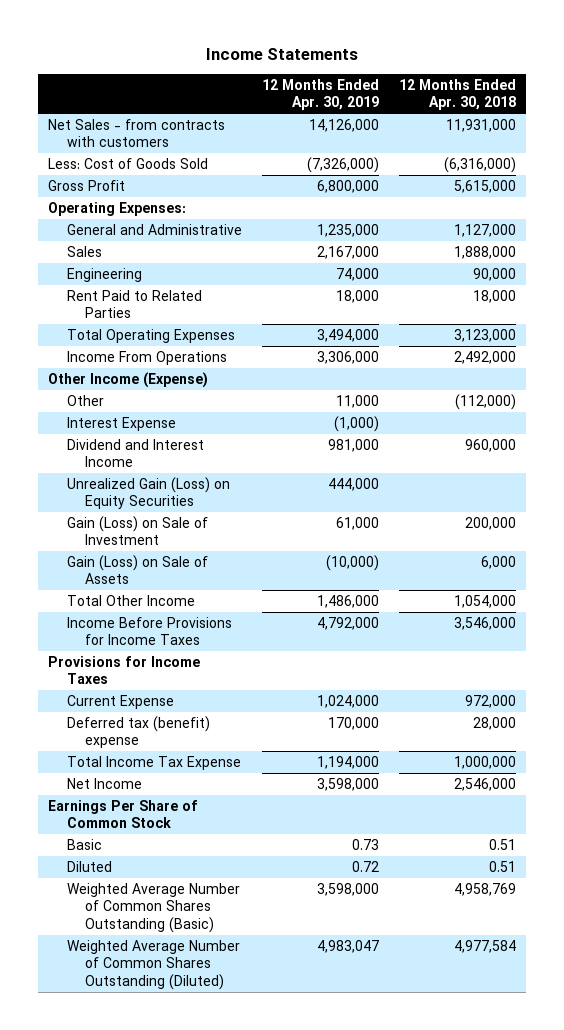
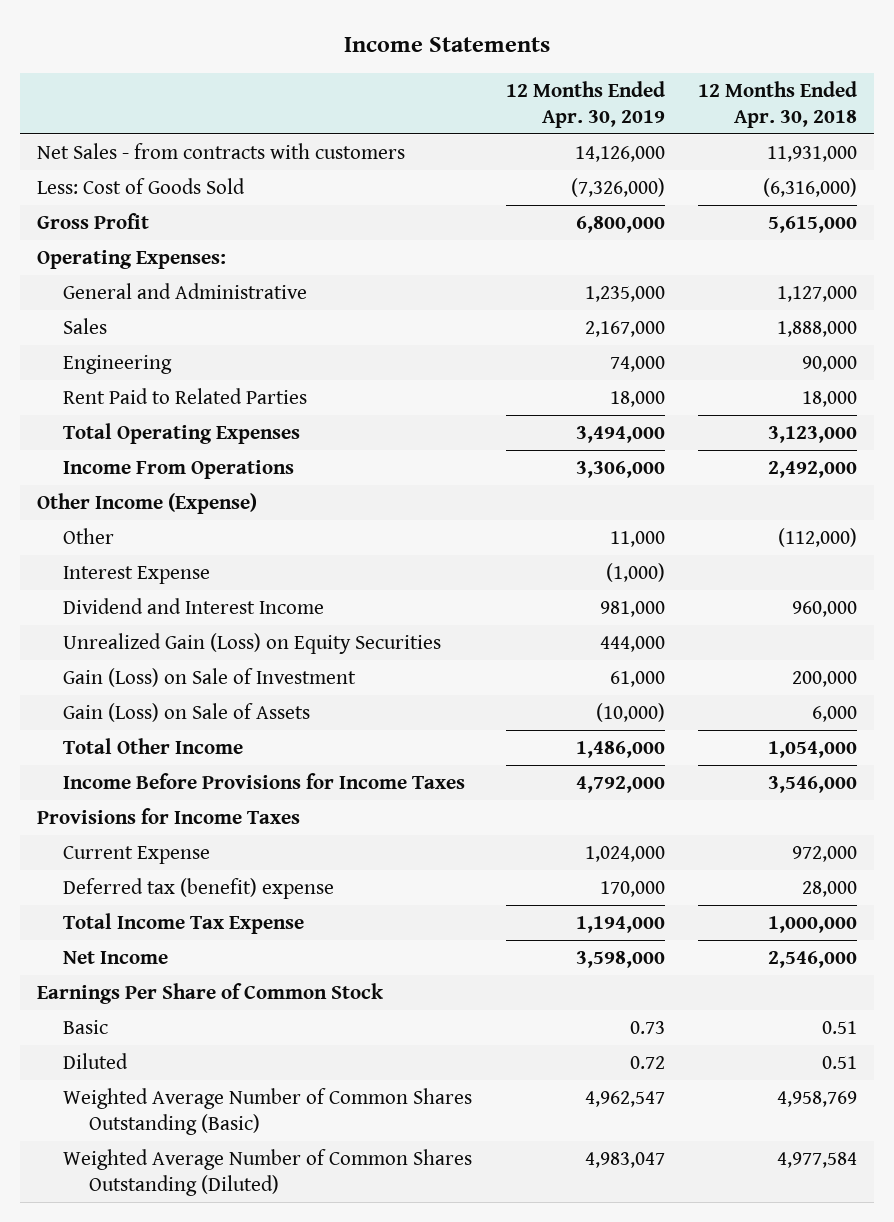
- Weighted Average Number of Common Shares Outstanding (Basic) | 3,598,000 | 4,958,769
+ Weighted Average Number of Common Shares Outstanding (Basic) | 4,962,547 | 4,958,769

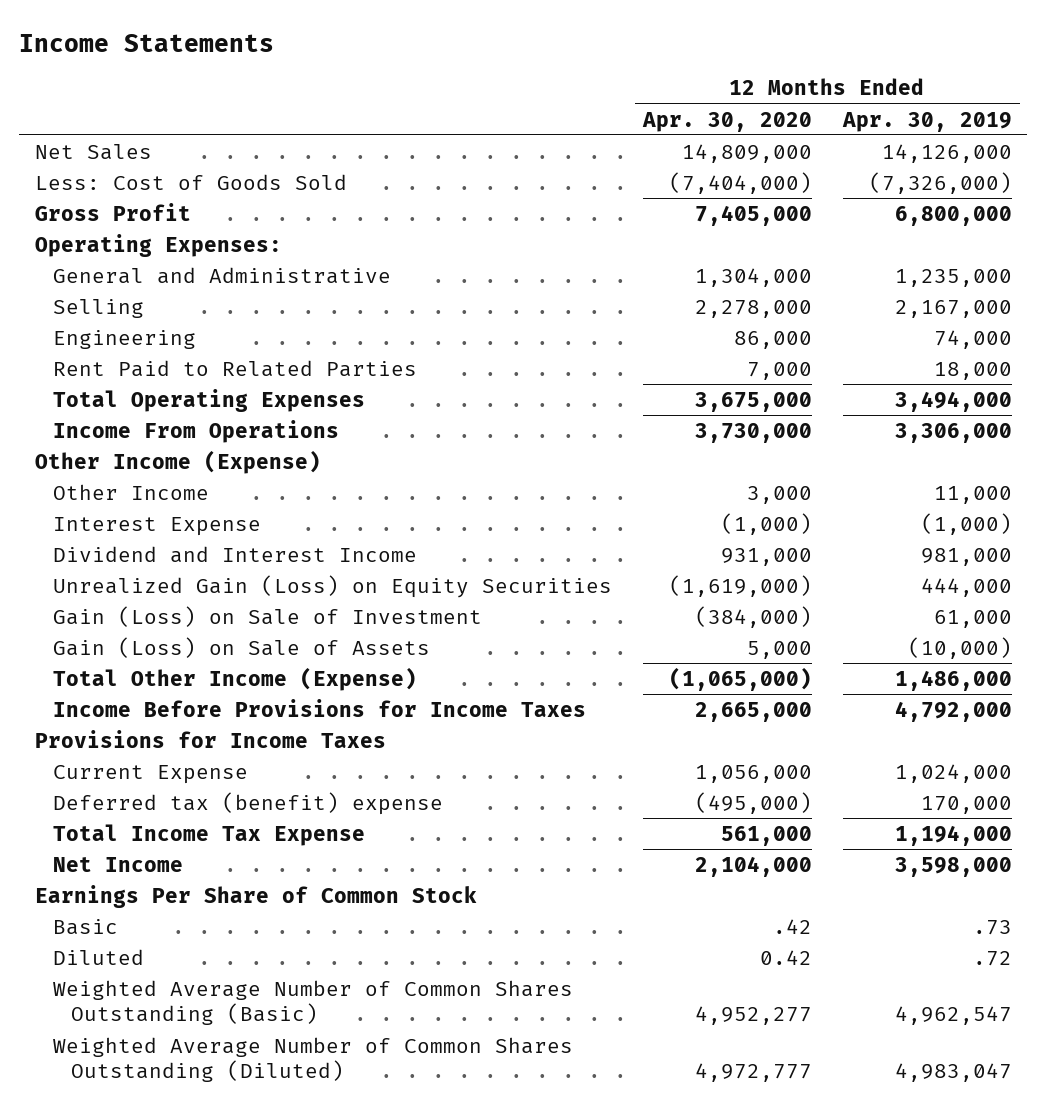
- | 12 Months Ended Apr. 30, 2019 | 12 Months Ended Apr. 30, 2018
+ | 12 Months Ended Apr. 30, 2020 | 12 Months Ended Apr. 30, 2019
- Net Sales - from contracts with customers | 14,126,000 | 11,931,000
+ Net Sales | 14,809,000 | 14,126,000
- Sales | 2,167,000 | 1,888,000
+ Selling | 2,278,000 | 2,167,000
- Other | 11,000 | (112,000)
+ Other Income | 3,000 | 11,000
- Total Other Income | 1,486,000 | 1,054,000
+ Total Other Income (Expense) | (1,065,000) | 1,486,000
- Basic | 0.73 | 0.51
- Diluted | 0.72 | 0.51
+ Basic | .42 | .73
+ Diluted | 0.42 | .72

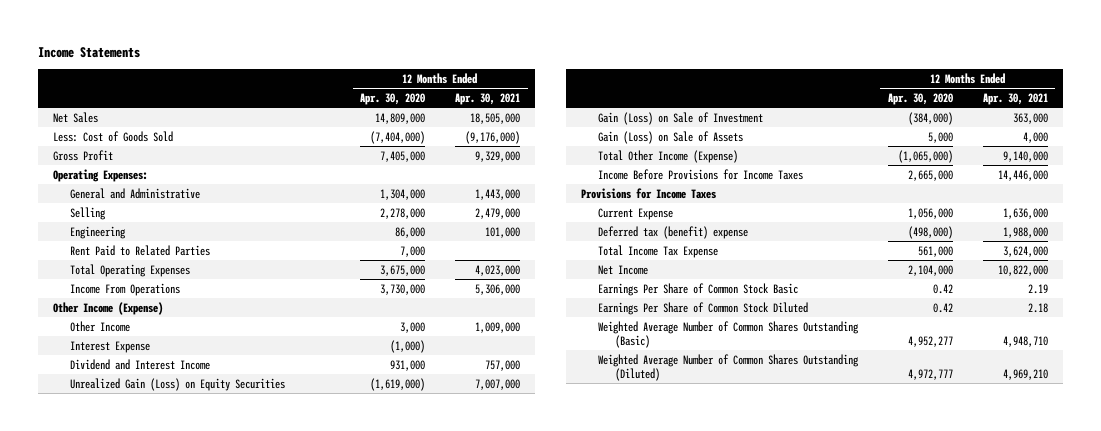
- | 12 Months Ended Apr. 30, 2020 | 12 Months Ended Apr. 30, 2019
+ | 12 Months Ended Apr. 30, 2020 | 12 Months Ended Apr. 30, 2021
- Deferred tax (benefit) expense | (495,000) | 170,000
+ Deferred tax (benefit) expense | (498,000) | 1,988,000
- Earnings Per Share of Common Stock
- Basic | .42 | .73
- Diluted | 0.42 | .72
+ Earnings Per Share of Common Stock Basic | 0.42 | 2.19
+ Earnings Per Share of Common Stock Diluted | 0.42 | 2.18

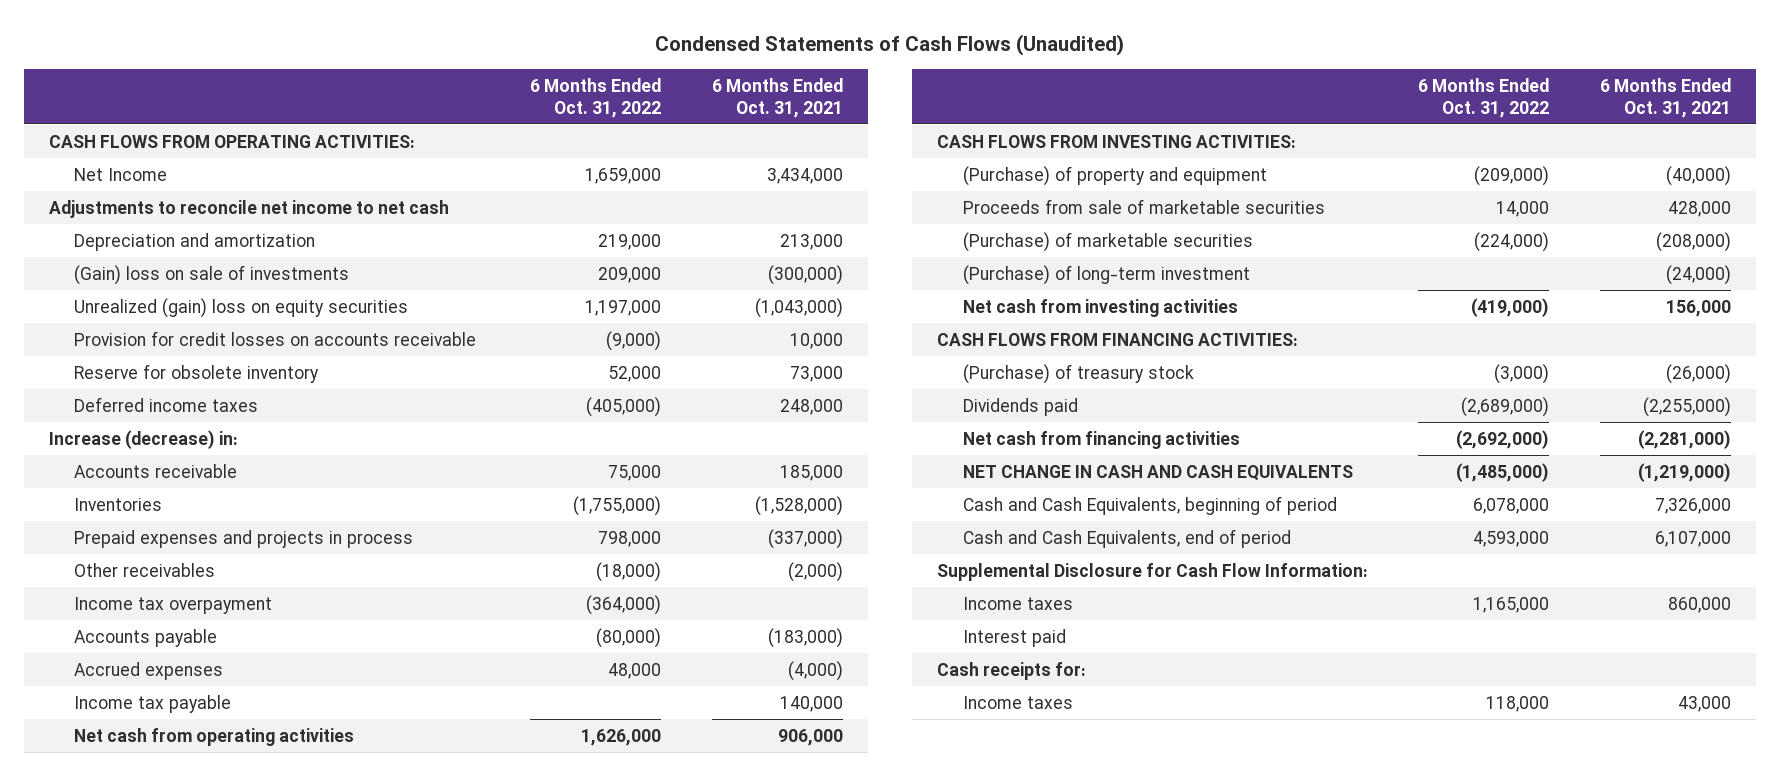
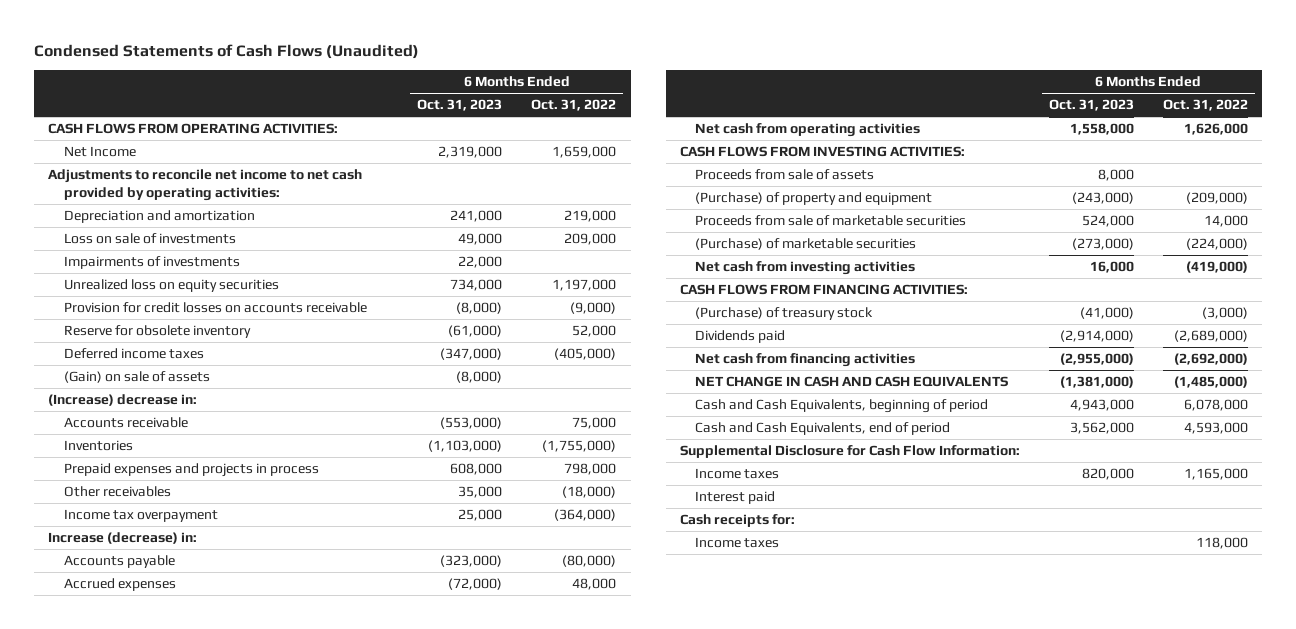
- | 6 Months Ended Oct. 31, 2022 | 6 Months Ended Oct. 31, 2021
+ | 6 Months Ended Oct. 31, 2023 | 6 Months Ended Oct. 31, 2022
- Adjustments to reconcile net income to net cash
+ Adjustments to reconcile net income to net cash provided by operating activities:
- (Gain) loss on sale of investments | 209,000 | (300,000)
- Unrealized (gain) loss on equity securities | 1,197,000 | (1,043,000)
+ Loss on sale of investments | 49,000 | 209,000
+ Impairments of investments | 22,000 |
+ Unrealized loss on equity securities | 734,000 | 1,197,000
+ (Gain) on sale of assets | (8,000) |
+ (Increase) decrease in:
moved down: Increase (decrease) in:
- Income tax payable | | 140,000
+ Proceeds from sale of assets | 8,000 |
- (Purchase) of long-term investment | | (24,000)

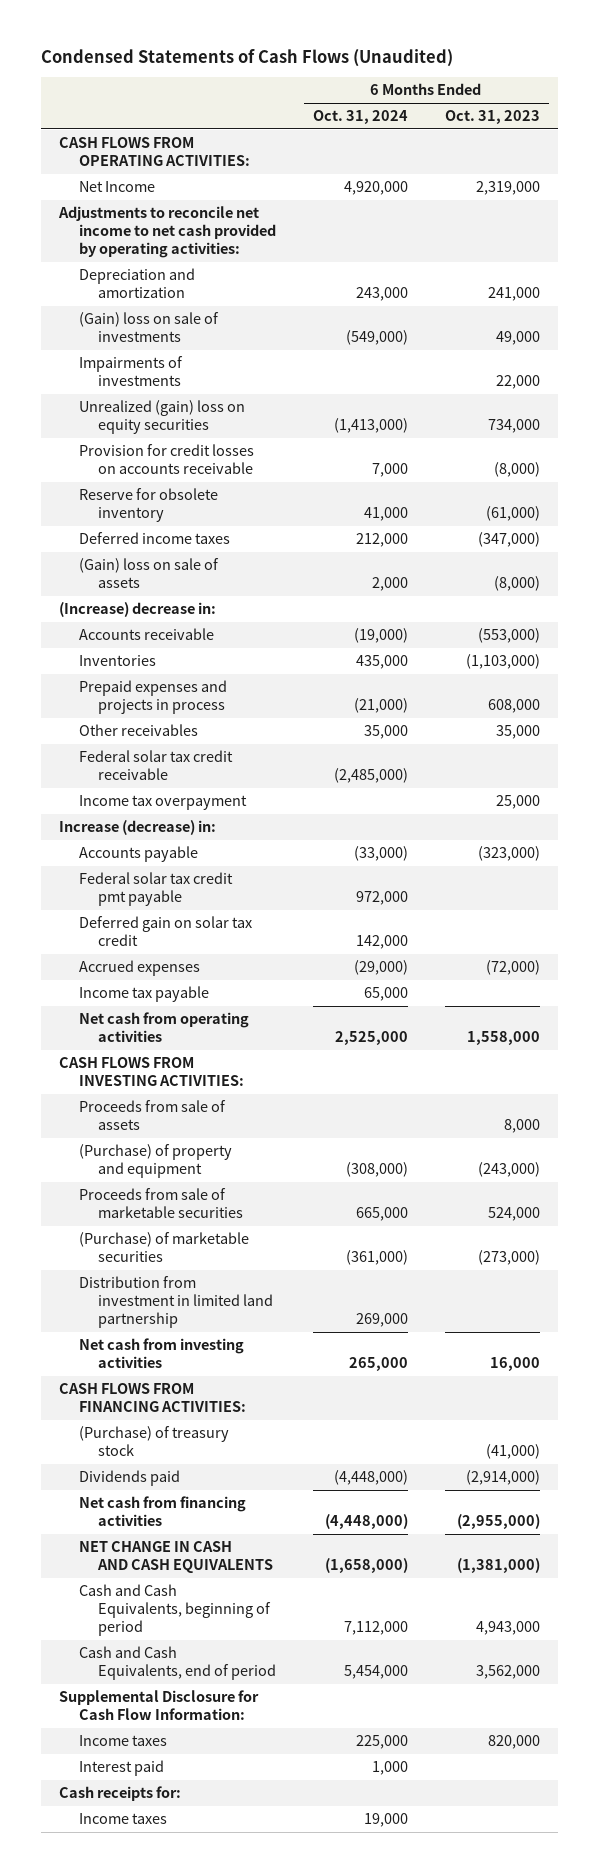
- | 6 Months Ended Oct. 31, 2023 | 6 Months Ended Oct. 31, 2022
+ | 6 Months Ended Oct. 31, 2024 | 6 Months Ended Oct. 31, 2023
- Loss on sale of investments | 49,000 | 209,000
+ (Gain) loss on sale of investments | (549,000) | 49,000
- Unrealized loss on equity securities | 734,000 | 1,197,000
+ Unrealized (gain) loss on equity securities | (1,413,000) | 734,000
- (Gain) on sale of assets | (8,000) |
+ (Gain) loss on sale of assets | 2,000 | (8,000)
+ Federal solar tax credit receivable | (2,485,000) |
+ Federal solar tax credit pmt payable | 972,000 |
+ Deferred gain on solar tax credit | 142,000 |
+ Income tax payable | 65,000 |
+ Distribution from investment in limited land partnership | 269,000 |

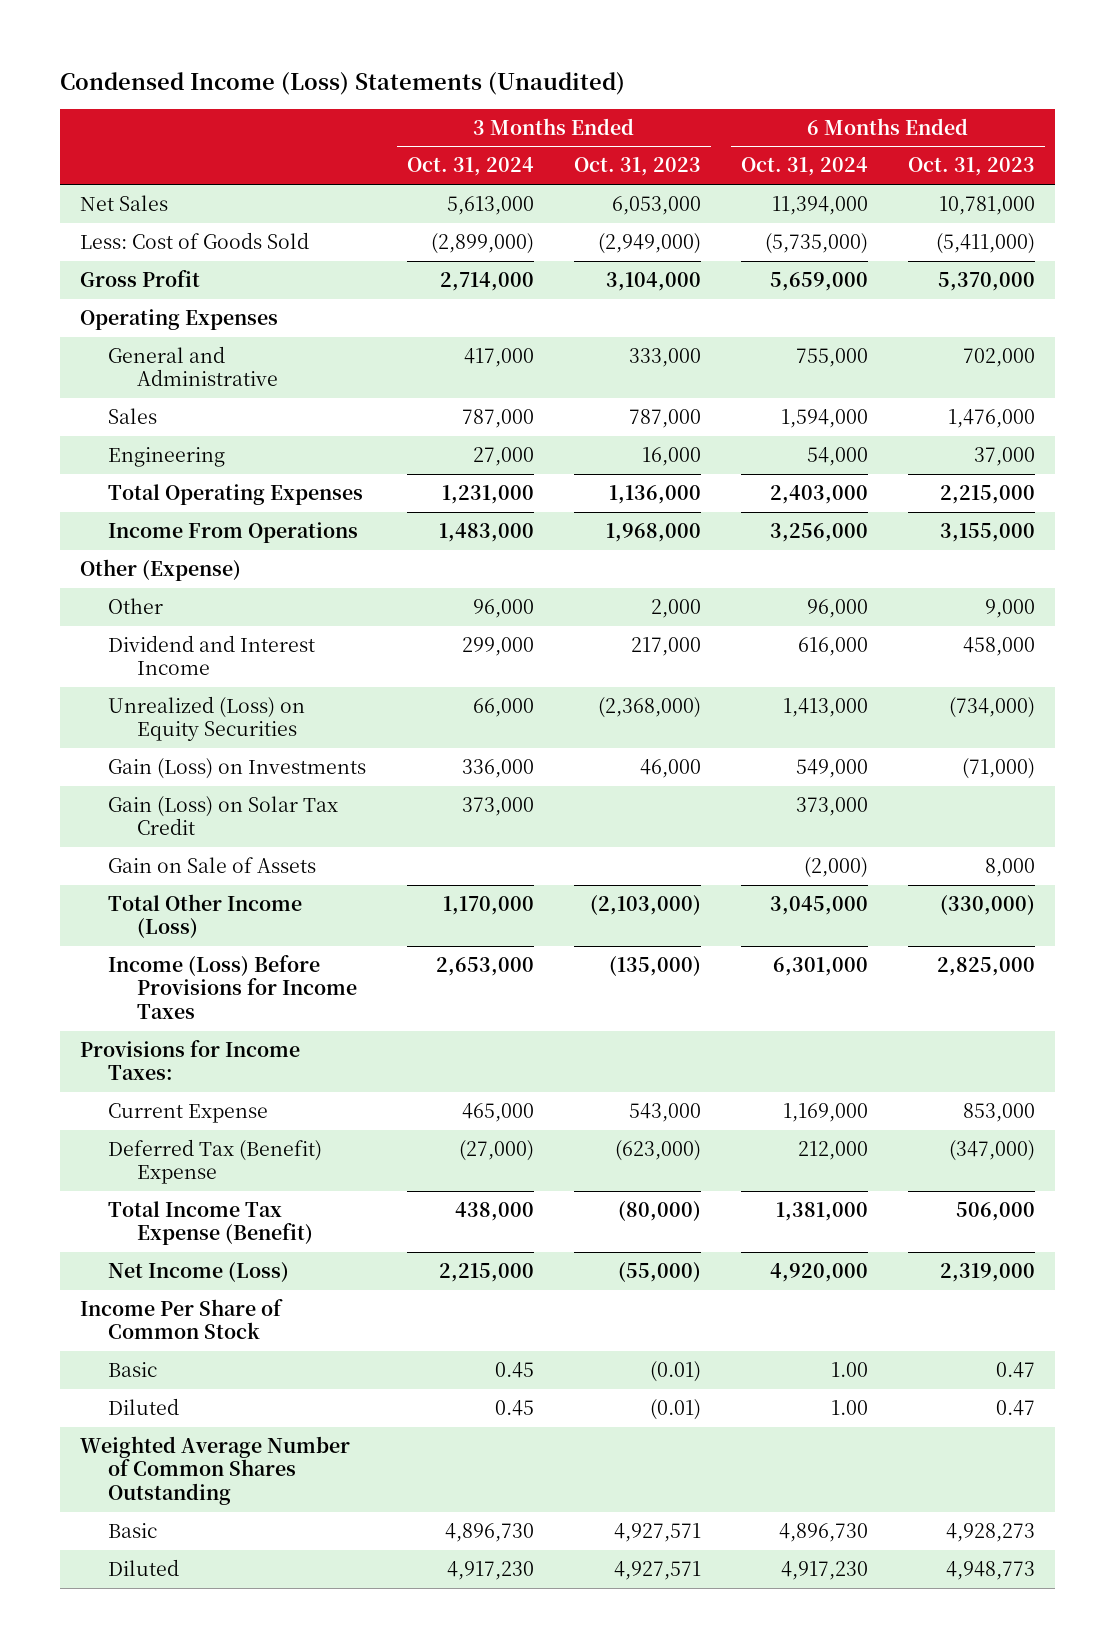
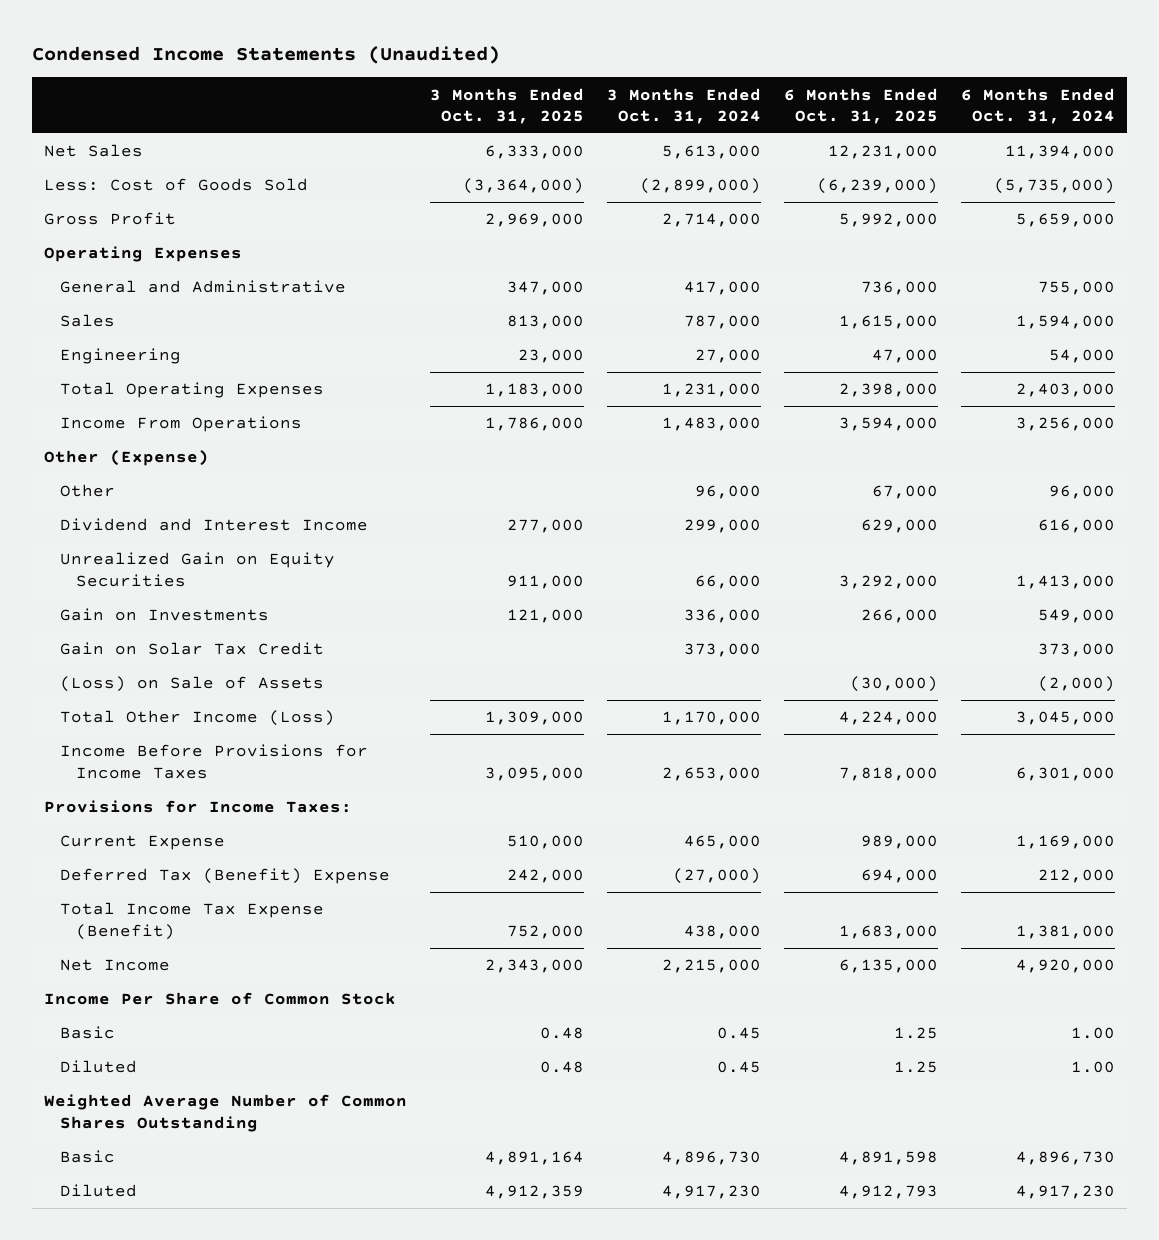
- Condensed Income (Loss) Statements (Unaudited)
+ Condensed Income Statements (Unaudited)
- | 3 Months Ended Oct. 31, 2024 | 3 Months Ended Oct. 31, 2023 | 6 Months Ended Oct. 31, 2024 | 6 Months Ended Oct. 31, 2023
+ | 3 Months Ended Oct. 31, 2025 | 3 Months Ended Oct. 31, 2024 | 6 Months Ended Oct. 31, 2025 | 6 Months Ended Oct. 31, 2024
- Unrealized (Loss) on Equity Securities | 66,000 | (2,368,000) | 1,413,000 | (734,000)
- Gain (Loss) on Investments | 336,000 | 46,000 | 549,000 | (71,000)
- Gain (Loss) on Solar Tax Credit | 373,000 | | 373,000 |
- Gain on Sale of Assets | | | (2,000) | 8,000
+ Unrealized Gain on Equity Securities | 911,000 | 66,000 | 3,292,000 | 1,413,000
+ Gain on Investments | 121,000 | 336,000 | 266,000 | 549,000
+ Gain on Solar Tax Credit | | 373,000 | | 373,000
+ (Loss) on Sale of Assets | | | (30,000) | (2,000)
- Income (Loss) Before Provisions for Income Taxes | 2,653,000 | (135,000) | 6,301,000 | 2,825,000
+ Income Before Provisions for Income Taxes | 3,095,000 | 2,653,000 | 7,818,000 | 6,301,000
- Net Income (Loss) | 2,215,000 | (55,000) | 4,920,000 | 2,319,000
+ Net Income | 2,343,000 | 2,215,000 | 6,135,000 | 4,920,000

